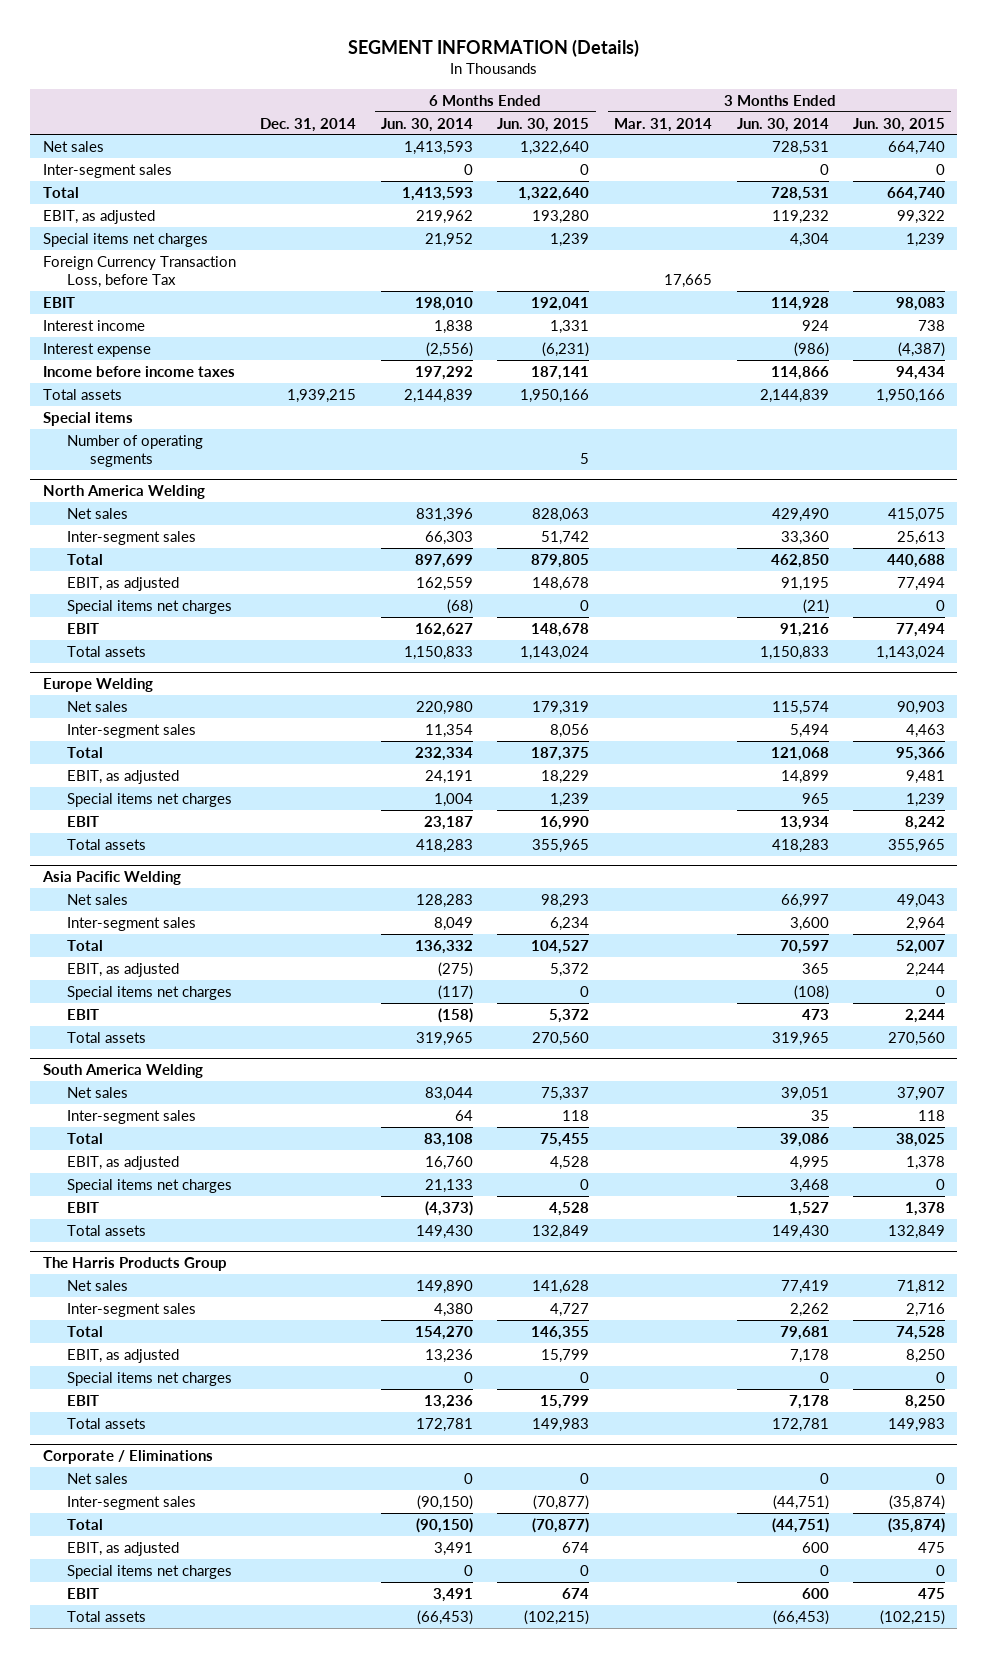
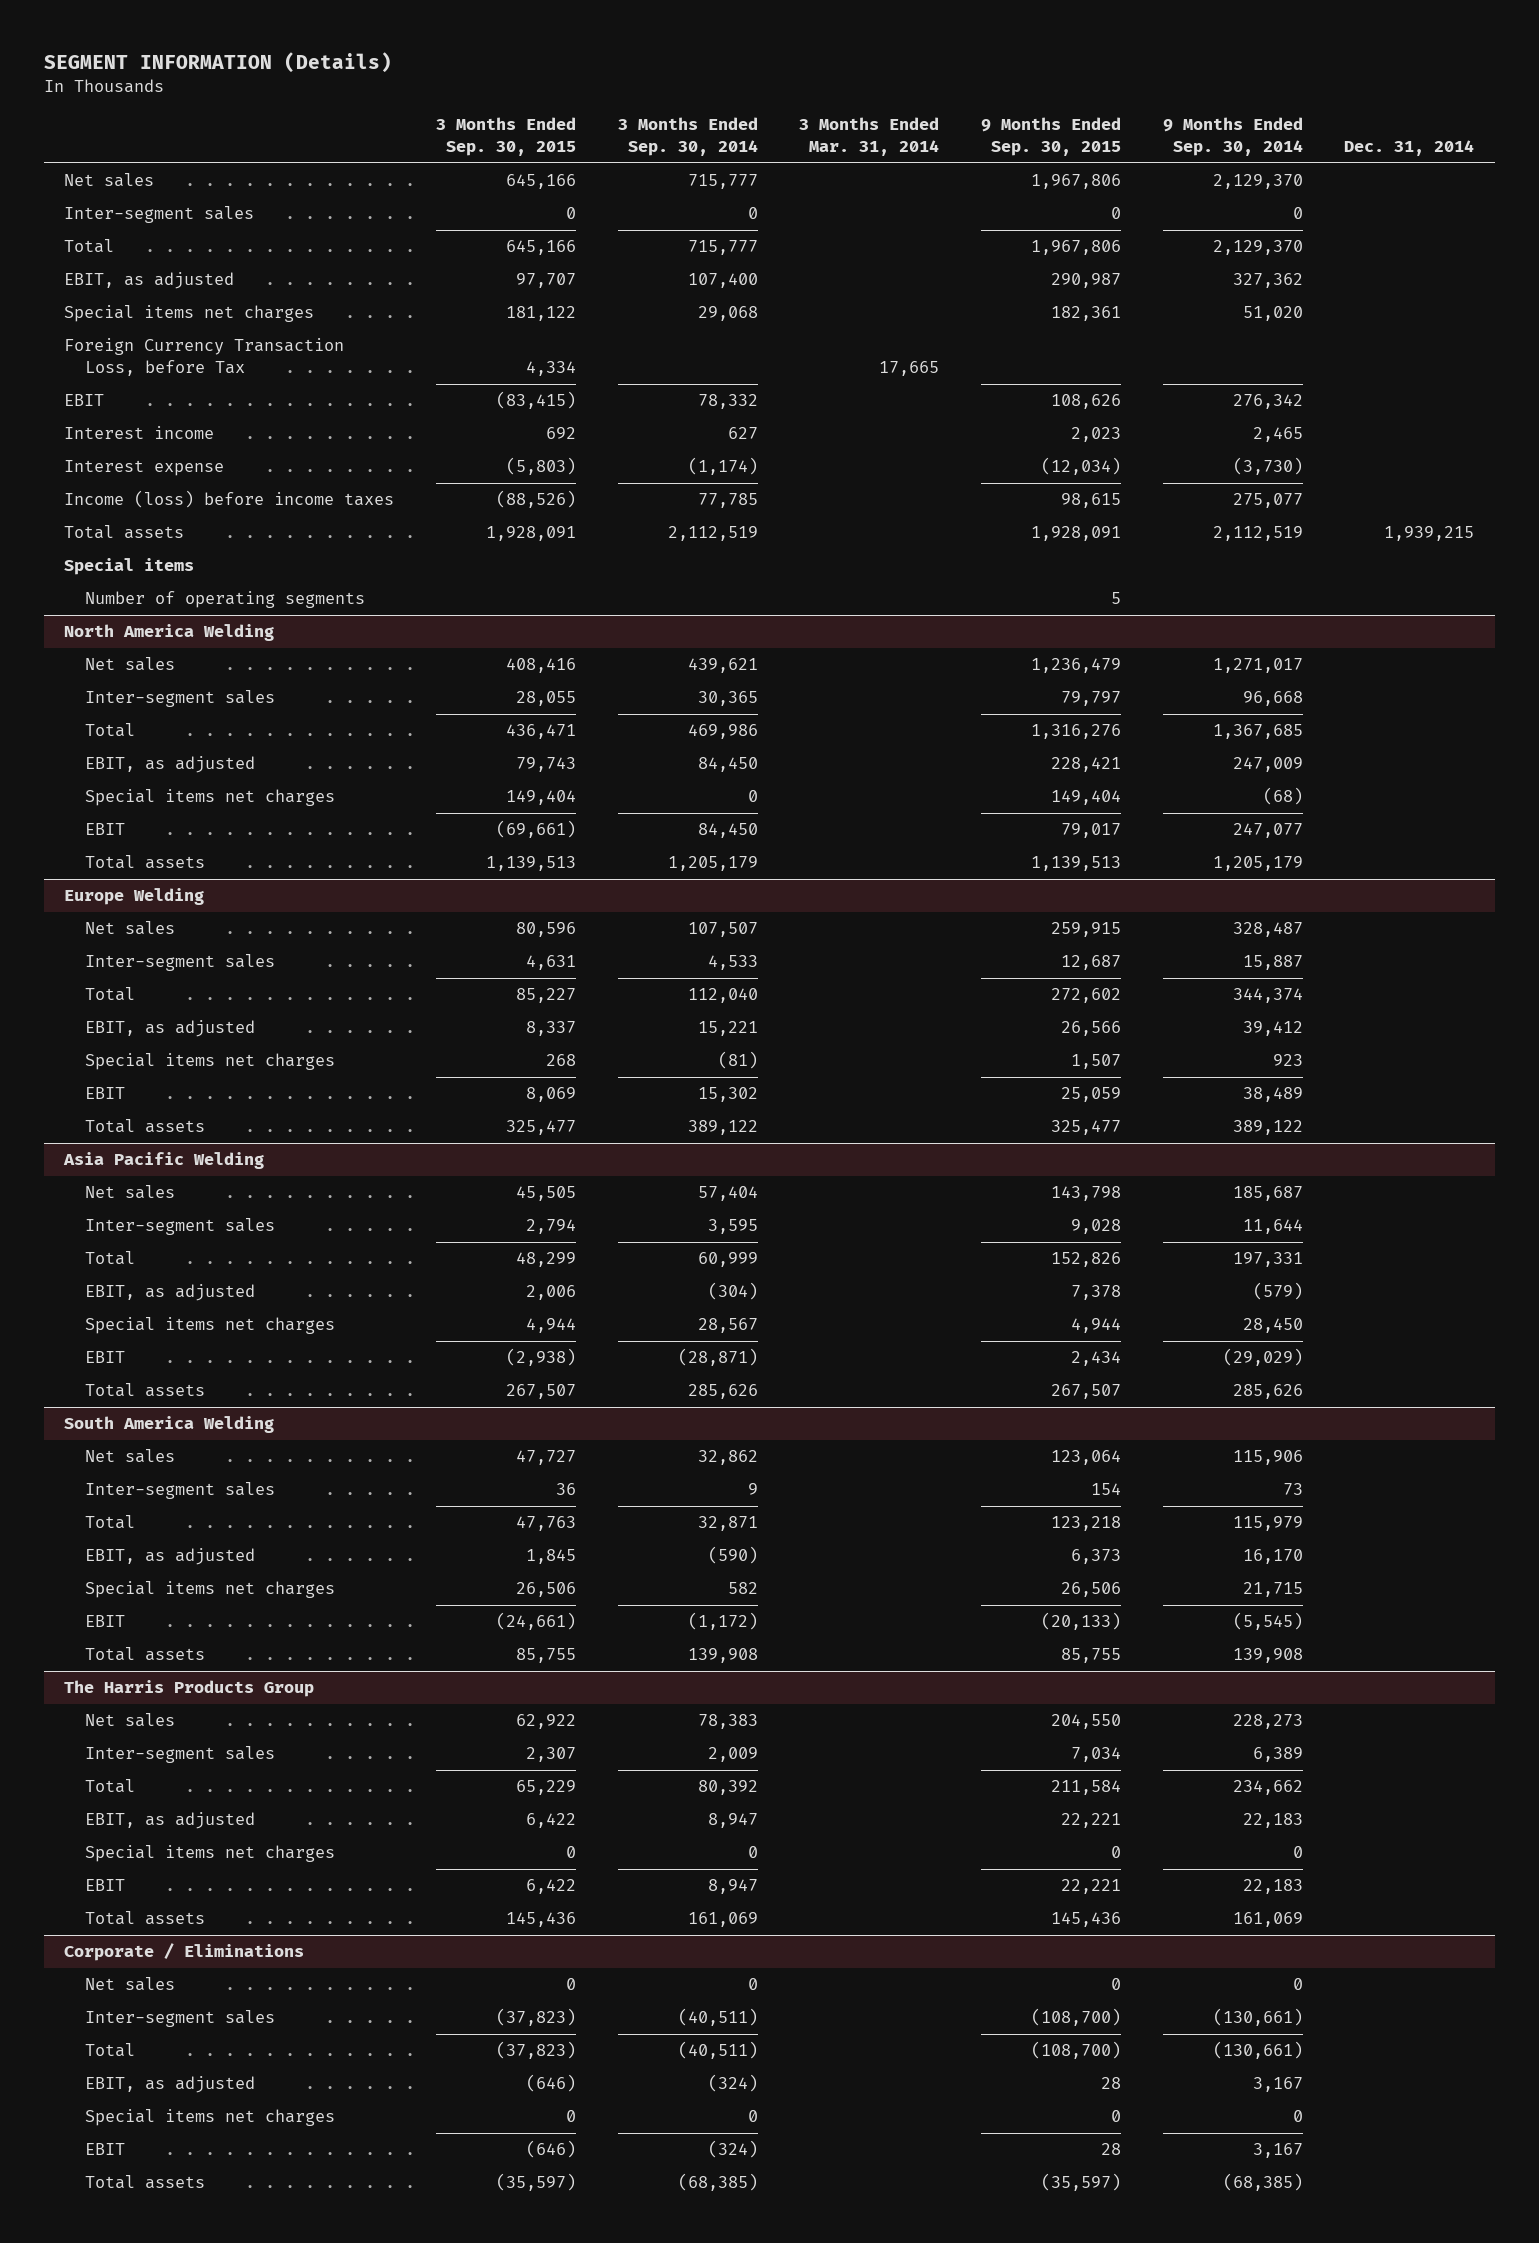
- | Dec. 31, 2014 | 6 Months Ended Jun. 30, 2014 | 6 Months Ended Jun. 30, 2015 | 3 Months Ended Mar. 31, 2014 | 3 Months Ended Jun. 30, 2014 | 3 Months Ended Jun. 30, 2015
+ | 3 Months Ended Sep. 30, 2015 | 3 Months Ended Sep. 30, 2014 | 3 Months Ended Mar. 31, 2014 | 9 Months Ended Sep. 30, 2015 | 9 Months Ended Sep. 30, 2014 | Dec. 31, 2014
- Income before income taxes | | 197,292 | 187,141 | | 114,866 | 94,434
+ Income (loss) before income taxes | (88,526) | 77,785 | | 98,615 | 275,077 |

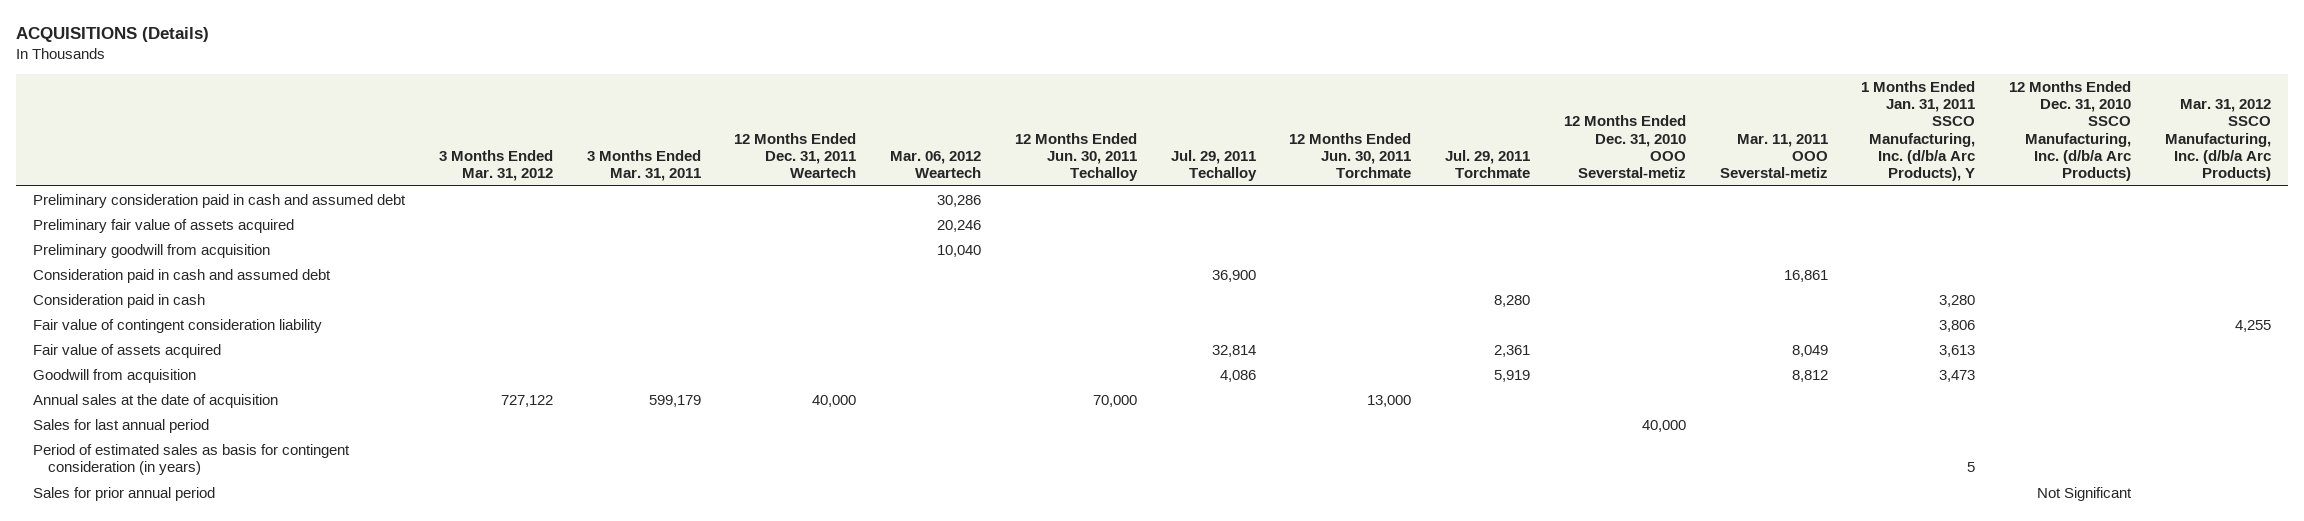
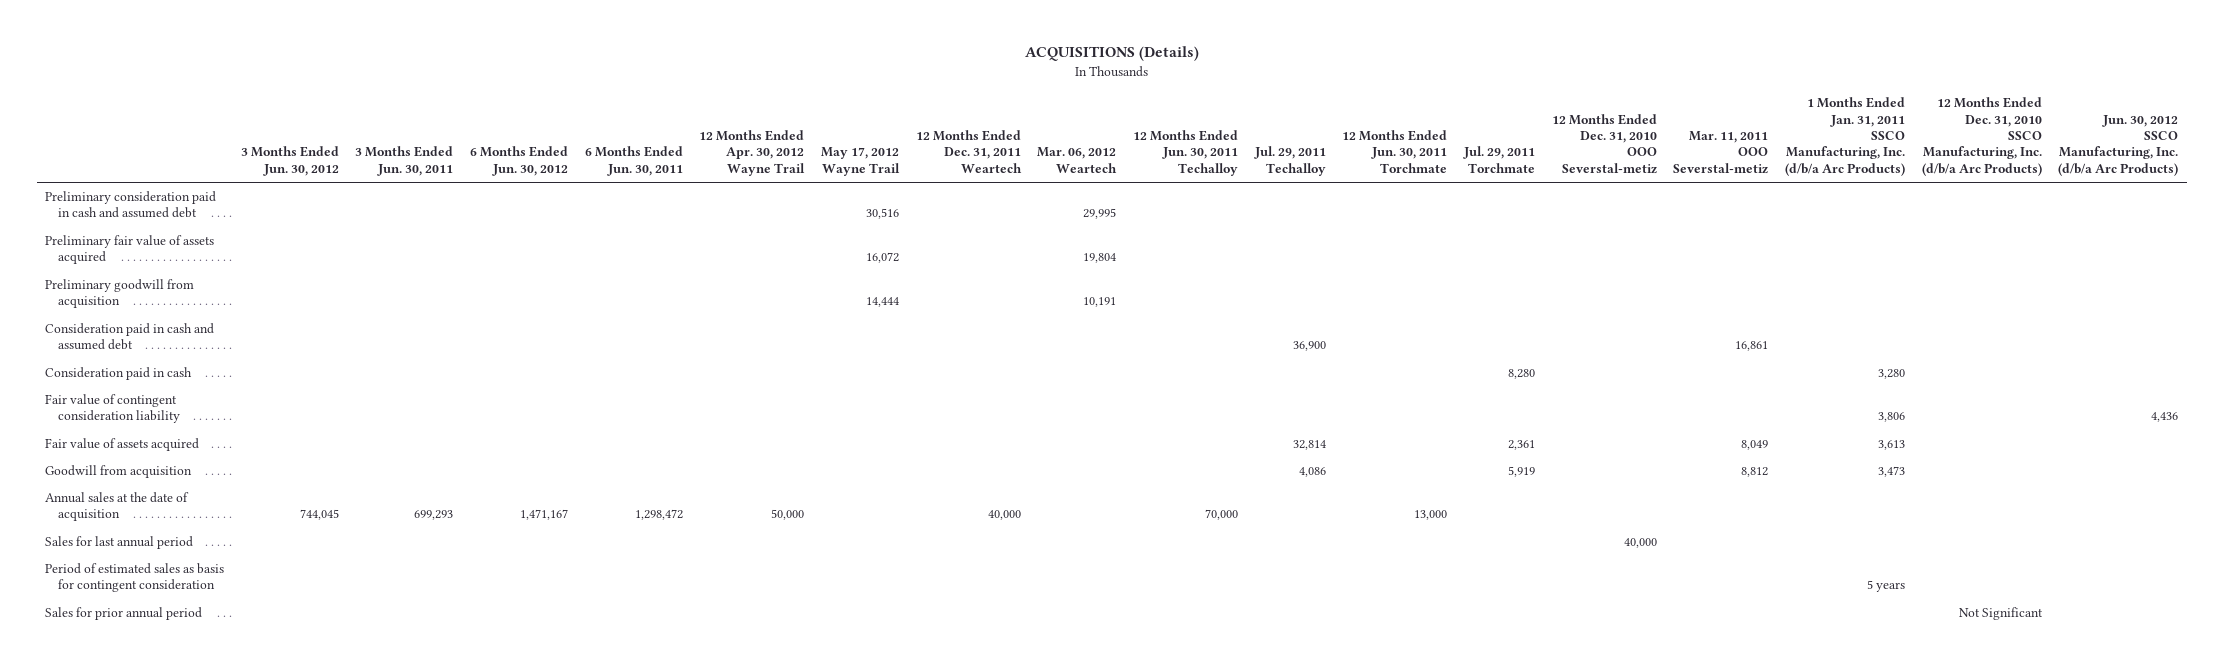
- | 3 Months Ended Mar. 31, 2012 | 3 Months Ended Mar. 31, 2011 | 12 Months Ended Dec. 31, 2011 Weartech | Mar. 06, 2012 Weartech | 12 Months Ended Jun. 30, 2011 Techalloy | Jul. 29, 2011 Techalloy | 12 Months Ended Jun. 30, 2011 Torchmate | Jul. 29, 2011 Torchmate | 12 Months Ended Dec. 31, 2010 OOO Severstal-metiz | Mar. 11, 2011 OOO Severstal-metiz | 1 Months Ended Jan. 31, 2011 SSCO Manufacturing, Inc. (d/b/a Arc Products), Y | 12 Months Ended Dec. 31, 2010 SSCO Manufacturing, Inc. (d/b/a Arc Products) | Mar. 31, 2012 SSCO Manufacturing, Inc. (d/b/a Arc Products)
+ | 3 Months Ended Jun. 30, 2012 | 3 Months Ended Jun. 30, 2011 | 6 Months Ended Jun. 30, 2012 | 6 Months Ended Jun. 30, 2011 | 12 Months Ended Apr. 30, 2012 Wayne Trail | May 17, 2012 Wayne Trail | 12 Months Ended Dec. 31, 2011 Weartech | Mar. 06, 2012 Weartech | 12 Months Ended Jun. 30, 2011 Techalloy | Jul. 29, 2011 Techalloy | 12 Months Ended Jun. 30, 2011 Torchmate | Jul. 29, 2011 Torchmate | 12 Months Ended Dec. 31, 2010 OOO Severstal-metiz | Mar. 11, 2011 OOO Severstal-metiz | 1 Months Ended Jan. 31, 2011 SSCO Manufacturing, Inc. (d/b/a Arc Products) | 12 Months Ended Dec. 31, 2010 SSCO Manufacturing, Inc. (d/b/a Arc Products) | Jun. 30, 2012 SSCO Manufacturing, Inc. (d/b/a Arc Products)
- Preliminary consideration paid in cash and assumed debt | | | | 30,286 | | | | | | | | |
- Preliminary fair value of assets acquired | | | | 20,246 | | | | | | | | |
- Preliminary goodwill from acquisition | | | | 10,040 | | | | | | | | |
+ Preliminary consideration paid in cash and assumed debt | | | | | | 30,516 | | 29,995 | | | | | | | | |
+ Preliminary fair value of assets acquired | | | | | | 16,072 | | 19,804 | | | | | | | | |
+ Preliminary goodwill from acquisition | | | | | | 14,444 | | 10,191 | | | | | | | | |
- Period of estimated sales as basis for contingent consideration (in years) | | | | | | | | | | | 5 | |
+ Period of estimated sales as basis for contingent consideration | | | | | | | | | | | | | | | 5 years | |

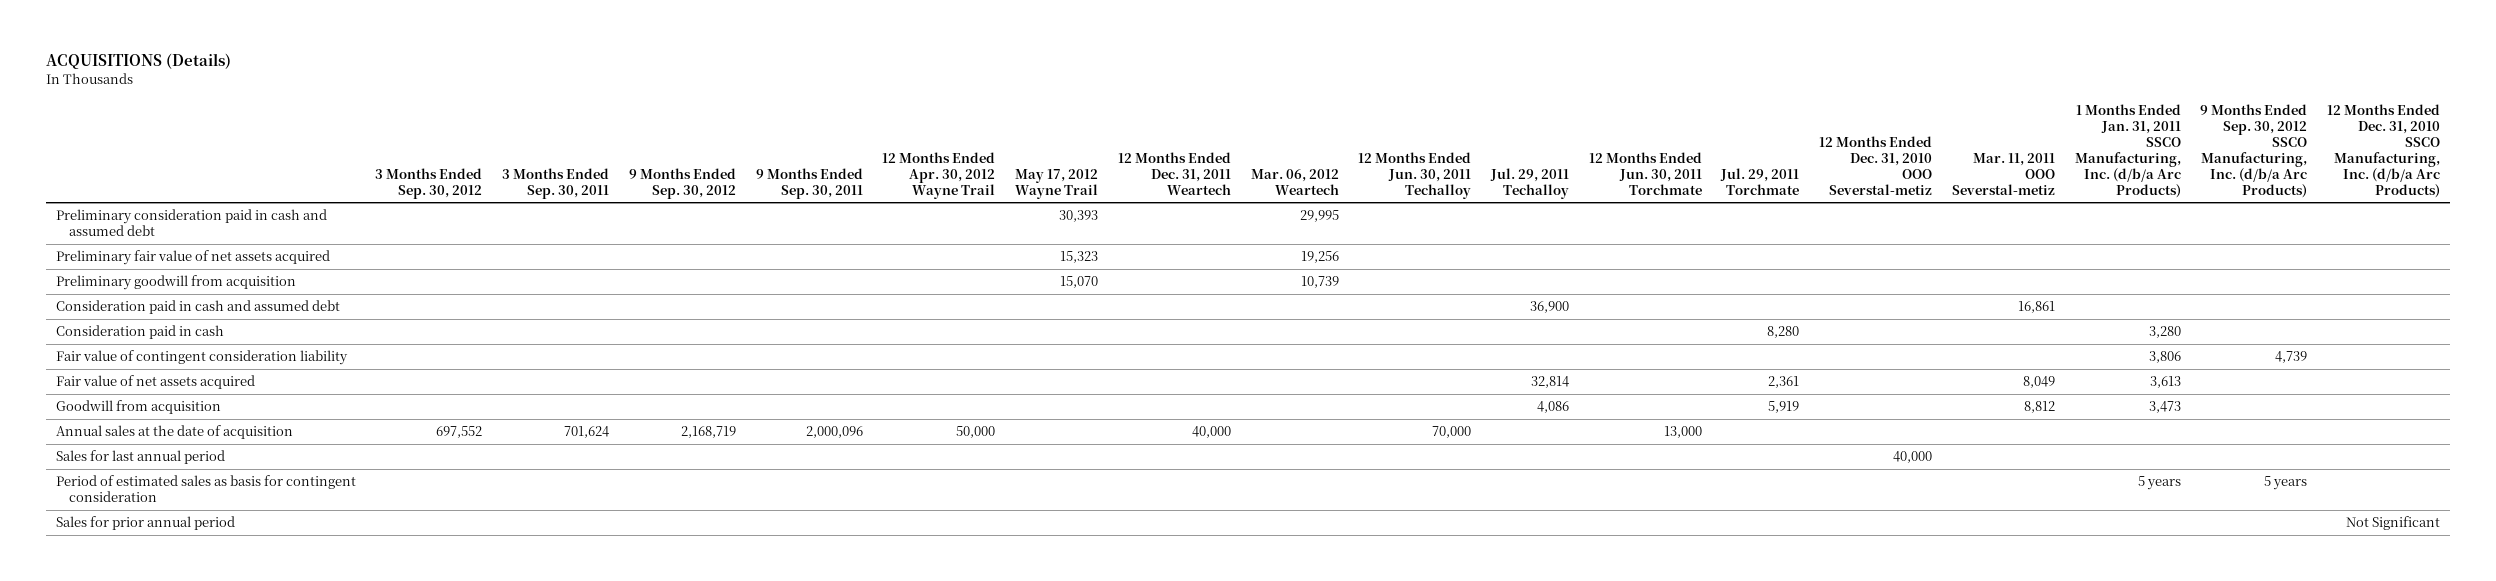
- | 3 Months Ended Jun. 30, 2012 | 3 Months Ended Jun. 30, 2011 | 6 Months Ended Jun. 30, 2012 | 6 Months Ended Jun. 30, 2011 | 12 Months Ended Apr. 30, 2012 Wayne Trail | May 17, 2012 Wayne Trail | 12 Months Ended Dec. 31, 2011 Weartech | Mar. 06, 2012 Weartech | 12 Months Ended Jun. 30, 2011 Techalloy | Jul. 29, 2011 Techalloy | 12 Months Ended Jun. 30, 2011 Torchmate | Jul. 29, 2011 Torchmate | 12 Months Ended Dec. 31, 2010 OOO Severstal-metiz | Mar. 11, 2011 OOO Severstal-metiz | 1 Months Ended Jan. 31, 2011 SSCO Manufacturing, Inc. (d/b/a Arc Products) | 12 Months Ended Dec. 31, 2010 SSCO Manufacturing, Inc. (d/b/a Arc Products) | Jun. 30, 2012 SSCO Manufacturing, Inc. (d/b/a Arc Products)
+ | 3 Months Ended Sep. 30, 2012 | 3 Months Ended Sep. 30, 2011 | 9 Months Ended Sep. 30, 2012 | 9 Months Ended Sep. 30, 2011 | 12 Months Ended Apr. 30, 2012 Wayne Trail | May 17, 2012 Wayne Trail | 12 Months Ended Dec. 31, 2011 Weartech | Mar. 06, 2012 Weartech | 12 Months Ended Jun. 30, 2011 Techalloy | Jul. 29, 2011 Techalloy | 12 Months Ended Jun. 30, 2011 Torchmate | Jul. 29, 2011 Torchmate | 12 Months Ended Dec. 31, 2010 OOO Severstal-metiz | Mar. 11, 2011 OOO Severstal-metiz | 1 Months Ended Jan. 31, 2011 SSCO Manufacturing, Inc. (d/b/a Arc Products) | 9 Months Ended Sep. 30, 2012 SSCO Manufacturing, Inc. (d/b/a Arc Products) | 12 Months Ended Dec. 31, 2010 SSCO Manufacturing, Inc. (d/b/a Arc Products)
- Preliminary consideration paid in cash and assumed debt | | | | | | 30,516 | | 29,995 | | | | | | | | |
- Preliminary fair value of assets acquired | | | | | | 16,072 | | 19,804 | | | | | | | | |
- Preliminary goodwill from acquisition | | | | | | 14,444 | | 10,191 | | | | | | | | |
+ Preliminary consideration paid in cash and assumed debt | | | | | | 30,393 | | 29,995 | | | | | | | | |
+ Preliminary fair value of net assets acquired | | | | | | 15,323 | | 19,256 | | | | | | | | |
+ Preliminary goodwill from acquisition | | | | | | 15,070 | | 10,739 | | | | | | | | |
- Fair value of assets acquired | | | | | | | | | | 32,814 | | 2,361 | | 8,049 | 3,613 | |
+ Fair value of net assets acquired | | | | | | | | | | 32,814 | | 2,361 | | 8,049 | 3,613 | |

